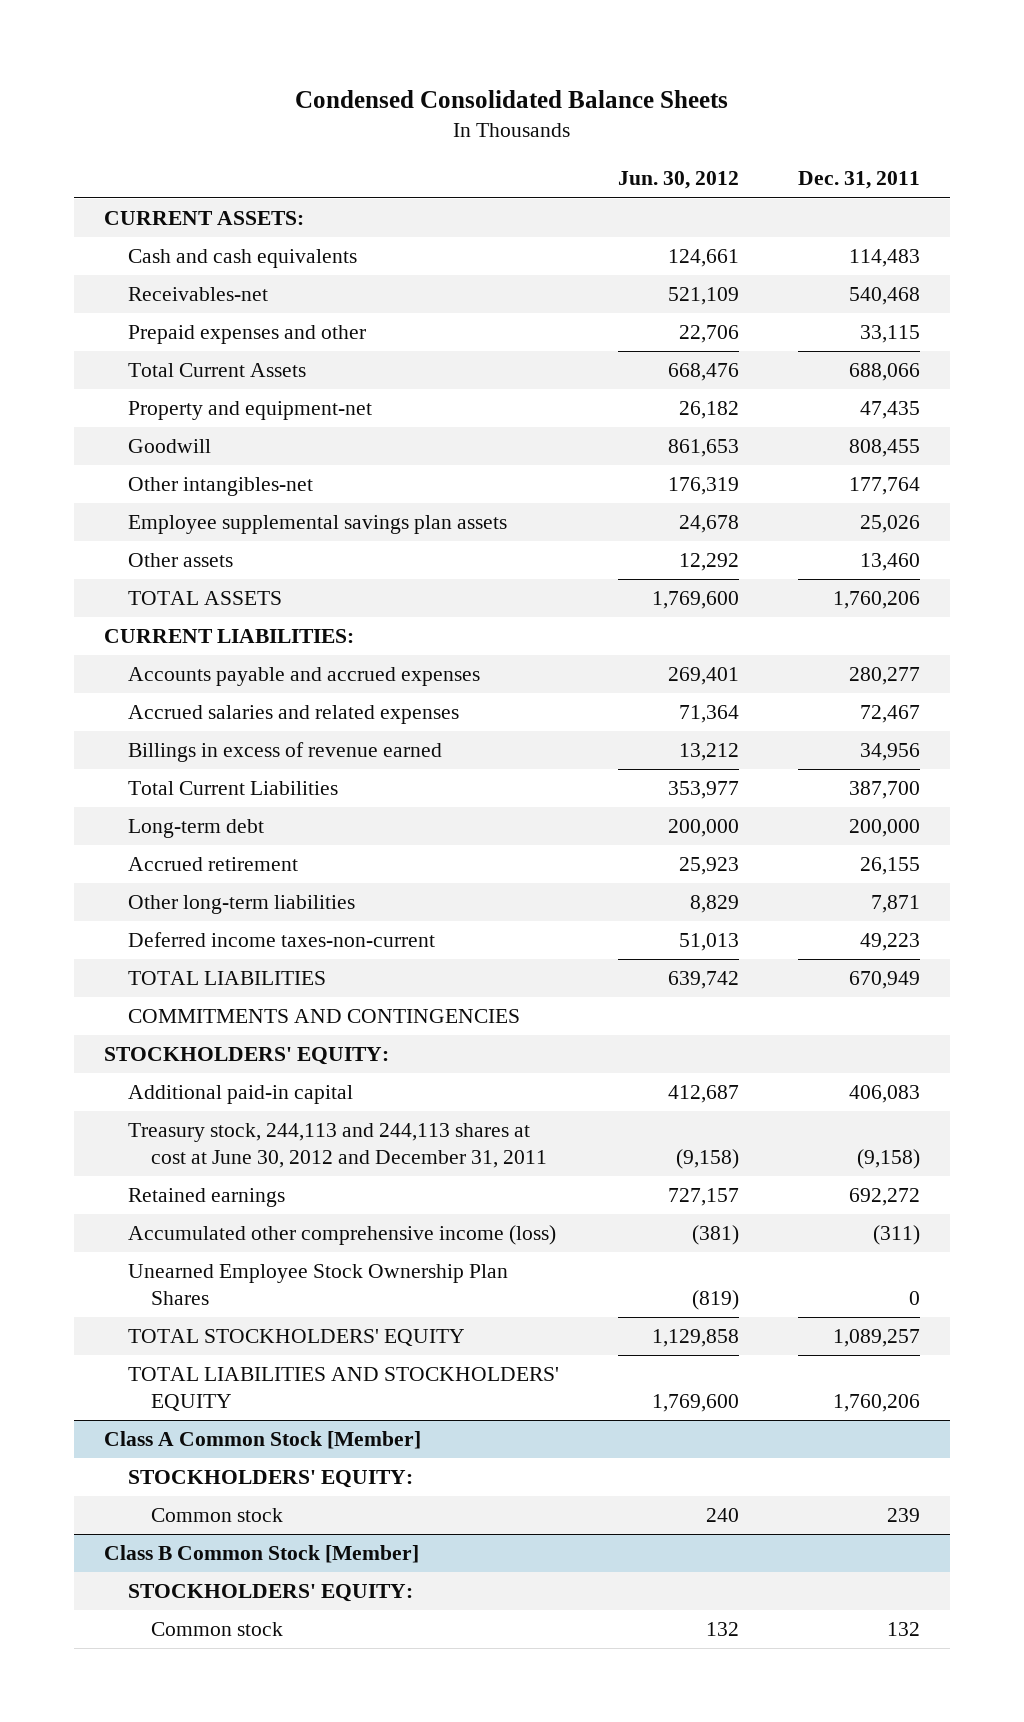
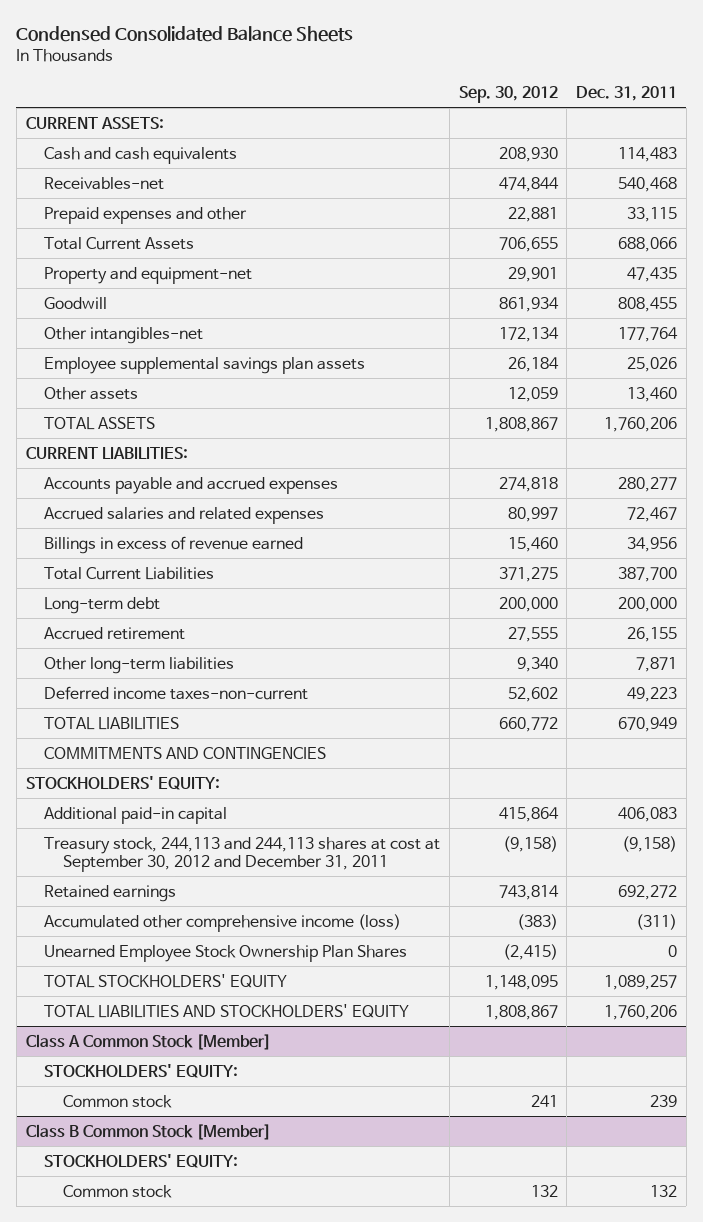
- | Jun. 30, 2012 | Dec. 31, 2011
+ | Sep. 30, 2012 | Dec. 31, 2011
- Treasury stock, 244,113 and 244,113 shares at cost at June 30, 2012 and December 31, 2011 | (9,158) | (9,158)
+ Treasury stock, 244,113 and 244,113 shares at cost at September 30, 2012 and December 31, 2011 | (9,158) | (9,158)

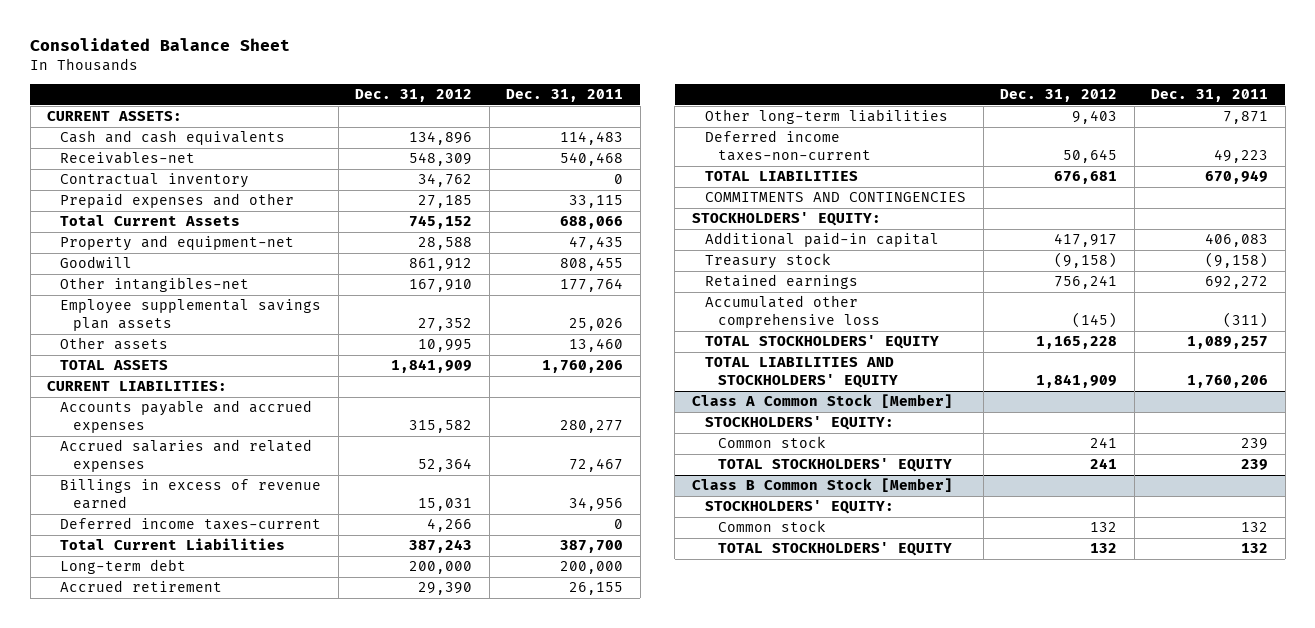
- Condensed Consolidated Balance Sheets
+ Consolidated Balance Sheet
- | Sep. 30, 2012 | Dec. 31, 2011
+ | Dec. 31, 2012 | Dec. 31, 2011
+ Contractual inventory | 34,762 | 0
+ Deferred income taxes-current | 4,266 | 0
- Treasury stock, 244,113 and 244,113 shares at cost at September 30, 2012 and December 31, 2011 | (9,158) | (9,158)
+ Treasury stock | (9,158) | (9,158)
- Accumulated other comprehensive income (loss) | (383) | (311)
- Unearned Employee Stock Ownership Plan Shares | (2,415) | 0
+ Accumulated other comprehensive loss | (145) | (311)
@ Class A Common Stock [Member]
+ TOTAL STOCKHOLDERS' EQUITY | 241 | 239
@ Class B Common Stock [Member]
+ TOTAL STOCKHOLDERS' EQUITY | 132 | 132

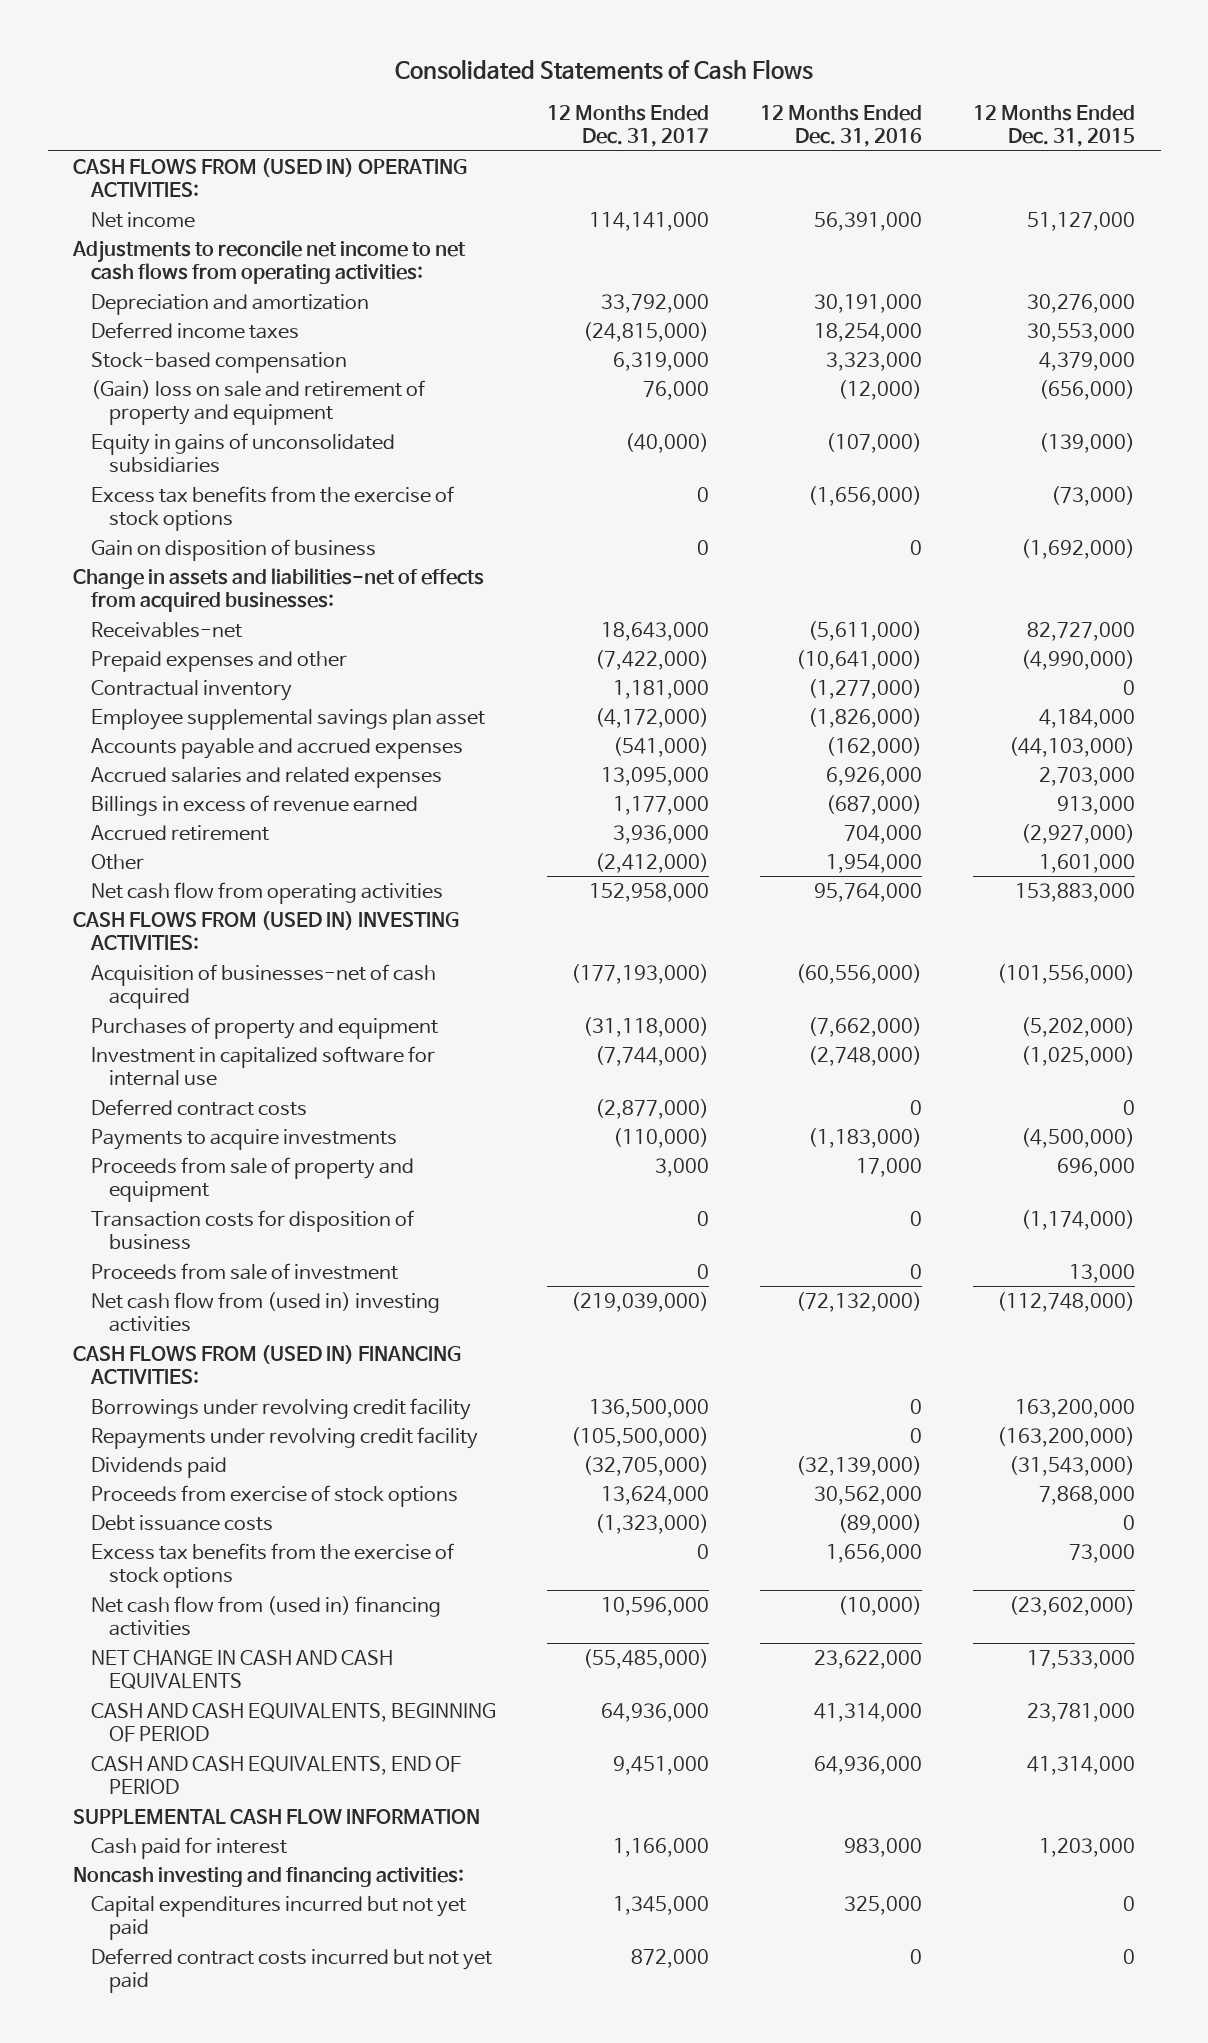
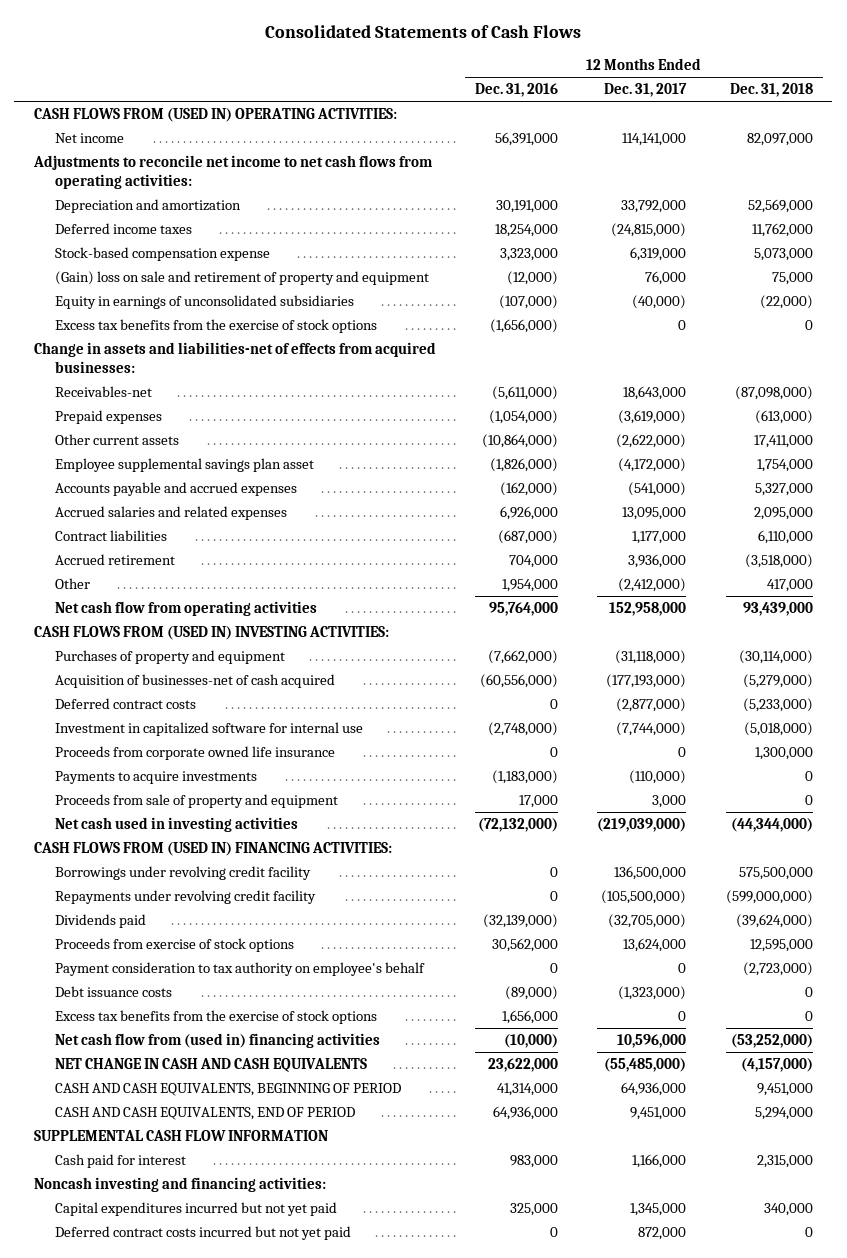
- | 12 Months Ended Dec. 31, 2017 | 12 Months Ended Dec. 31, 2016 | 12 Months Ended Dec. 31, 2015
+ | 12 Months Ended Dec. 31, 2016 | 12 Months Ended Dec. 31, 2017 | 12 Months Ended Dec. 31, 2018
- Stock-based compensation | 6,319,000 | 3,323,000 | 4,379,000
+ Stock-based compensation expense | 3,323,000 | 6,319,000 | 5,073,000
- Equity in gains of unconsolidated subsidiaries | (40,000) | (107,000) | (139,000)
+ Equity in earnings of unconsolidated subsidiaries | (107,000) | (40,000) | (22,000)
- Gain on disposition of business | 0 | 0 | (1,692,000)
- Prepaid expenses and other | (7,422,000) | (10,641,000) | (4,990,000)
- Contractual inventory | 1,181,000 | (1,277,000) | 0
+ Prepaid expenses | (1,054,000) | (3,619,000) | (613,000)
+ Other current assets | (10,864,000) | (2,622,000) | 17,411,000
- Billings in excess of revenue earned | 1,177,000 | (687,000) | 913,000
+ Contract liabilities | (687,000) | 1,177,000 | 6,110,000
moved down: Acquisition of businesses-net of cash acquired | (60,556,000) | (177,193,000) | (5,279,000)
moved down: Investment in capitalized software for internal use | (2,748,000) | (7,744,000) | (5,018,000)
+ Proceeds from corporate owned life insurance | 0 | 0 | 1,300,000
- Transaction costs for disposition of business | 0 | 0 | (1,174,000)
- Proceeds from sale of investment | 0 | 0 | 13,000
- Net cash flow from (used in) investing activities | (219,039,000) | (72,132,000) | (112,748,000)
+ Net cash used in investing activities | (72,132,000) | (219,039,000) | (44,344,000)
+ Payment consideration to tax authority on employee's behalf | 0 | 0 | (2,723,000)

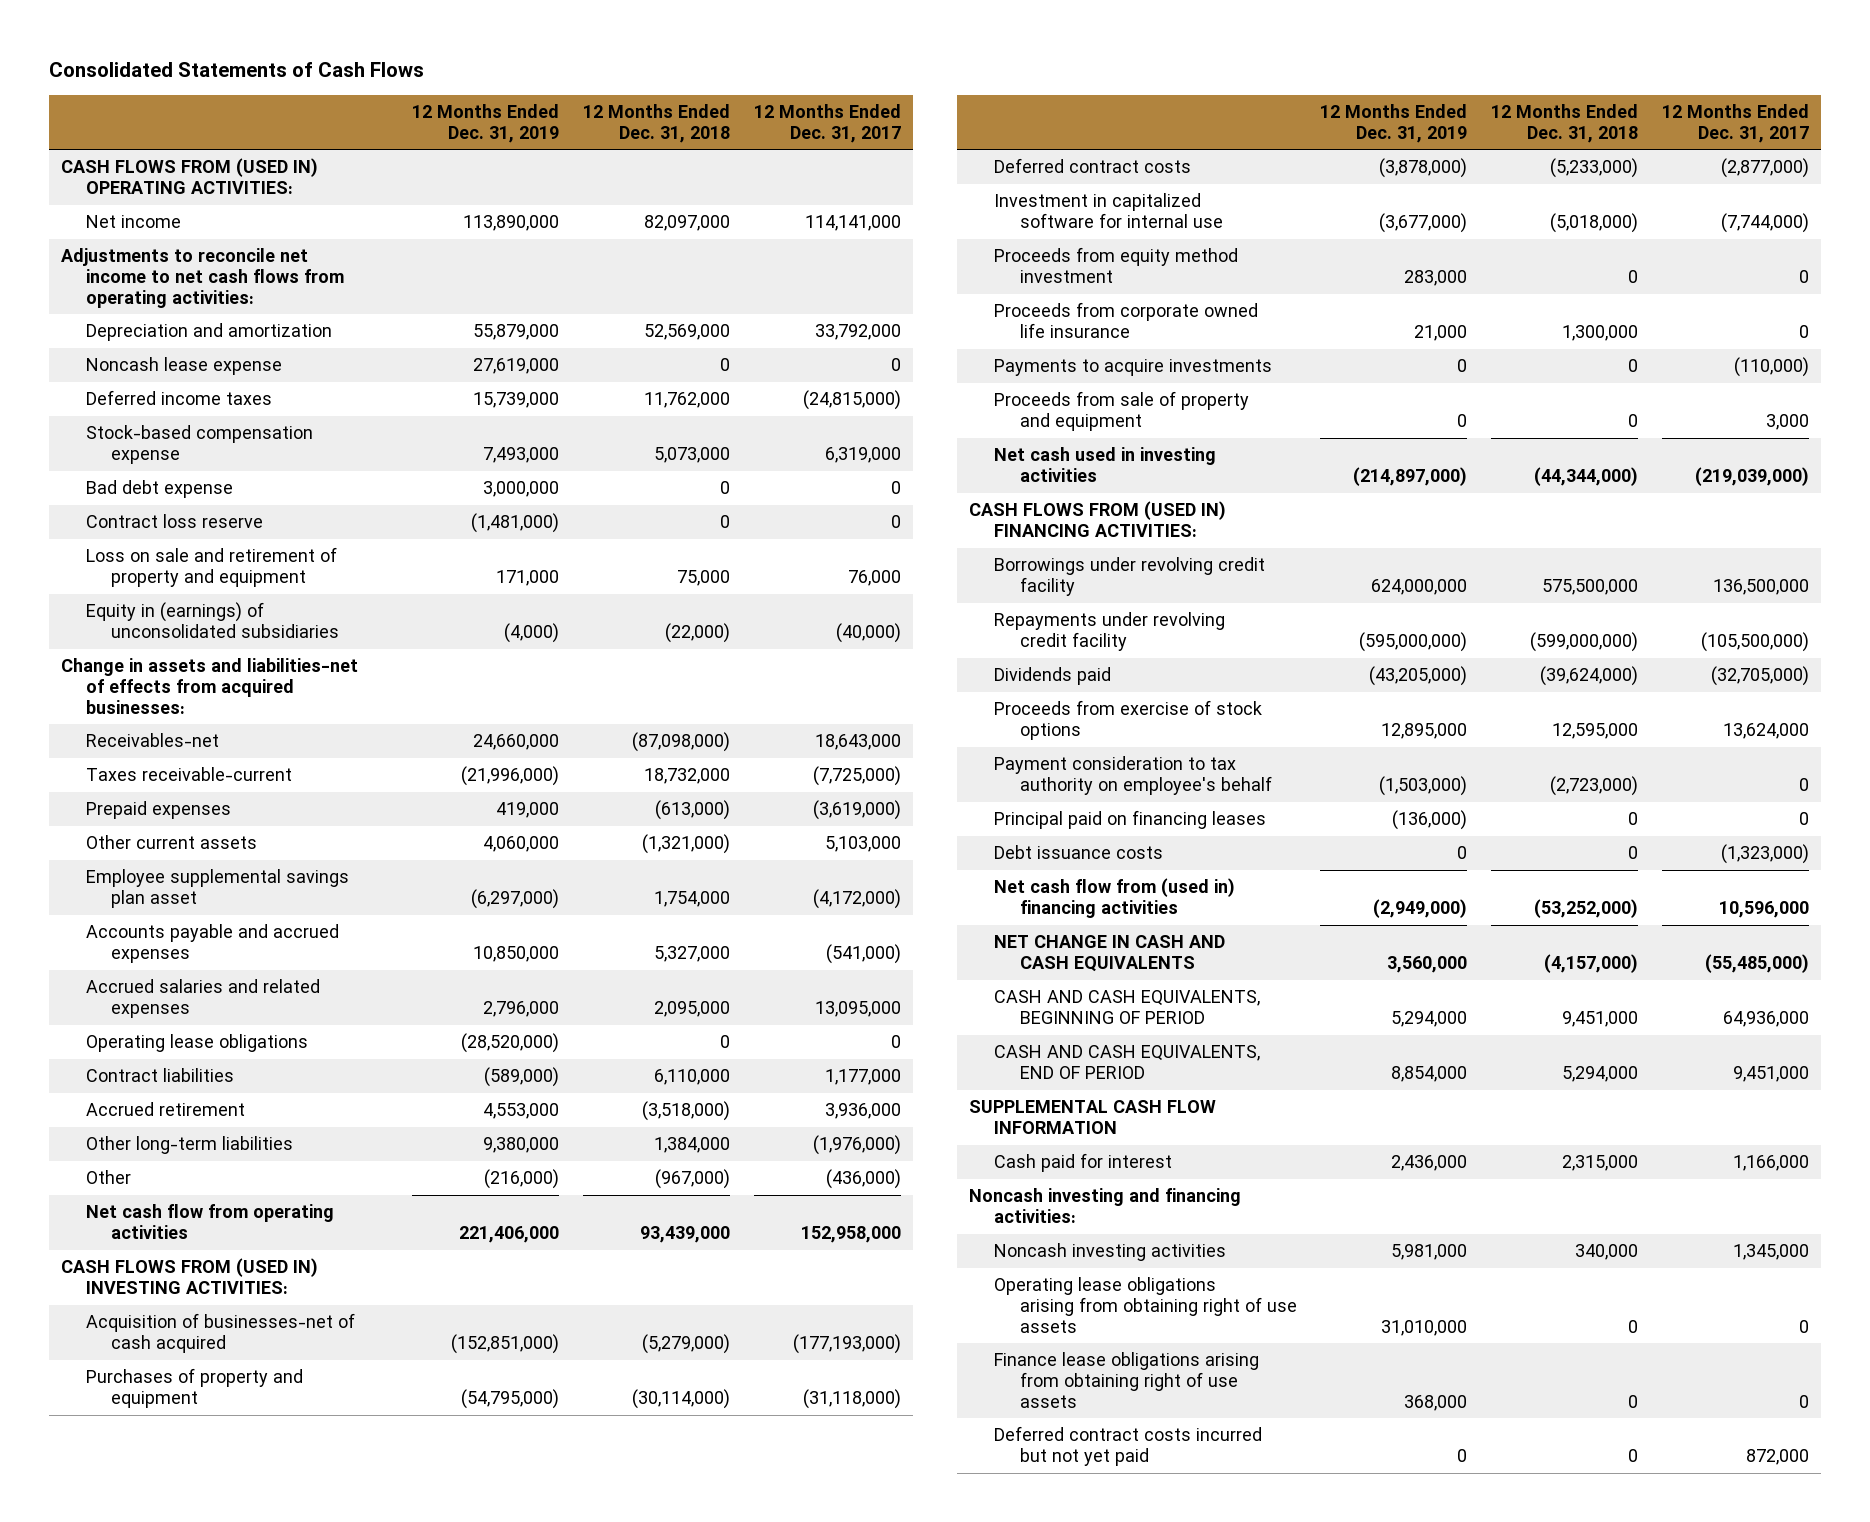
- | 12 Months Ended Dec. 31, 2016 | 12 Months Ended Dec. 31, 2017 | 12 Months Ended Dec. 31, 2018
+ | 12 Months Ended Dec. 31, 2019 | 12 Months Ended Dec. 31, 2018 | 12 Months Ended Dec. 31, 2017
+ Noncash lease expense | 27,619,000 | 0 | 0
- (Gain) loss on sale and retirement of property and equipment | (12,000) | 76,000 | 75,000
- Equity in earnings of unconsolidated subsidiaries | (107,000) | (40,000) | (22,000)
- Excess tax benefits from the exercise of stock options | (1,656,000) | 0 | 0
+ Bad debt expense | 3,000,000 | 0 | 0
+ Contract loss reserve | (1,481,000) | 0 | 0
+ Loss on sale and retirement of property and equipment | 171,000 | 75,000 | 76,000
+ Equity in (earnings) of unconsolidated subsidiaries | (4,000) | (22,000) | (40,000)
+ Taxes receivable-current | (21,996,000) | 18,732,000 | (7,725,000)
- Other current assets | (10,864,000) | (2,622,000) | 17,411,000
+ Other current assets | 4,060,000 | (1,321,000) | 5,103,000
+ Operating lease obligations | (28,520,000) | 0 | 0
- Other | 1,954,000 | (2,412,000) | 417,000
+ Other long-term liabilities | 9,380,000 | 1,384,000 | (1,976,000)
+ Other | (216,000) | (967,000) | (436,000)
moved down: Purchases of property and equipment | (54,795,000) | (30,114,000) | (31,118,000)
+ Proceeds from equity method investment | 283,000 | 0 | 0
+ Principal paid on financing leases | (136,000) | 0 | 0
- Excess tax benefits from the exercise of stock options | 1,656,000 | 0 | 0
- Capital expenditures incurred but not yet paid | 325,000 | 1,345,000 | 340,000
+ Noncash investing activities | 5,981,000 | 340,000 | 1,345,000
+ Operating lease obligations arising from obtaining right of use assets | 31,010,000 | 0 | 0
+ Finance lease obligations arising from obtaining right of use assets | 368,000 | 0 | 0

